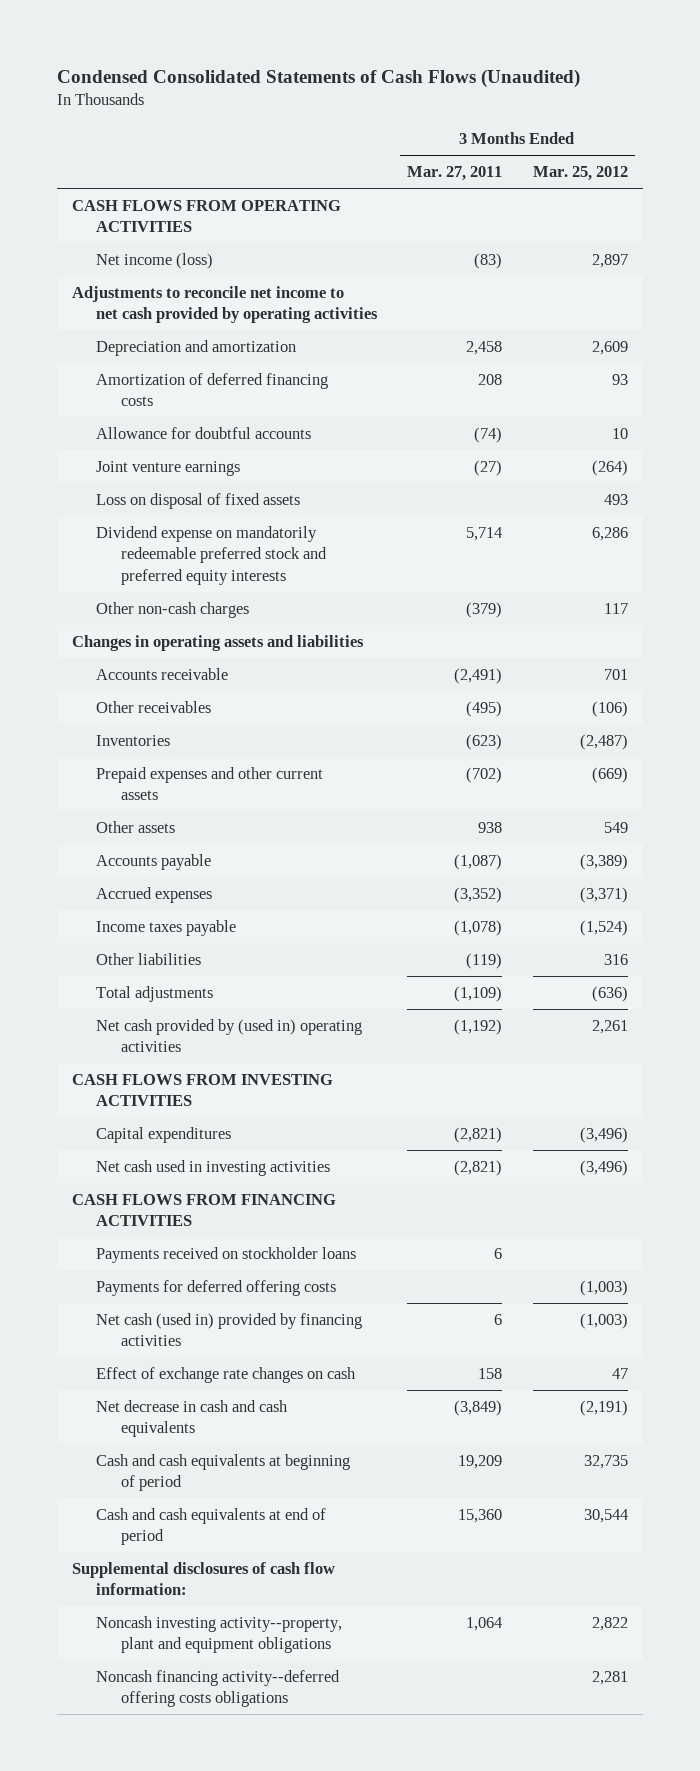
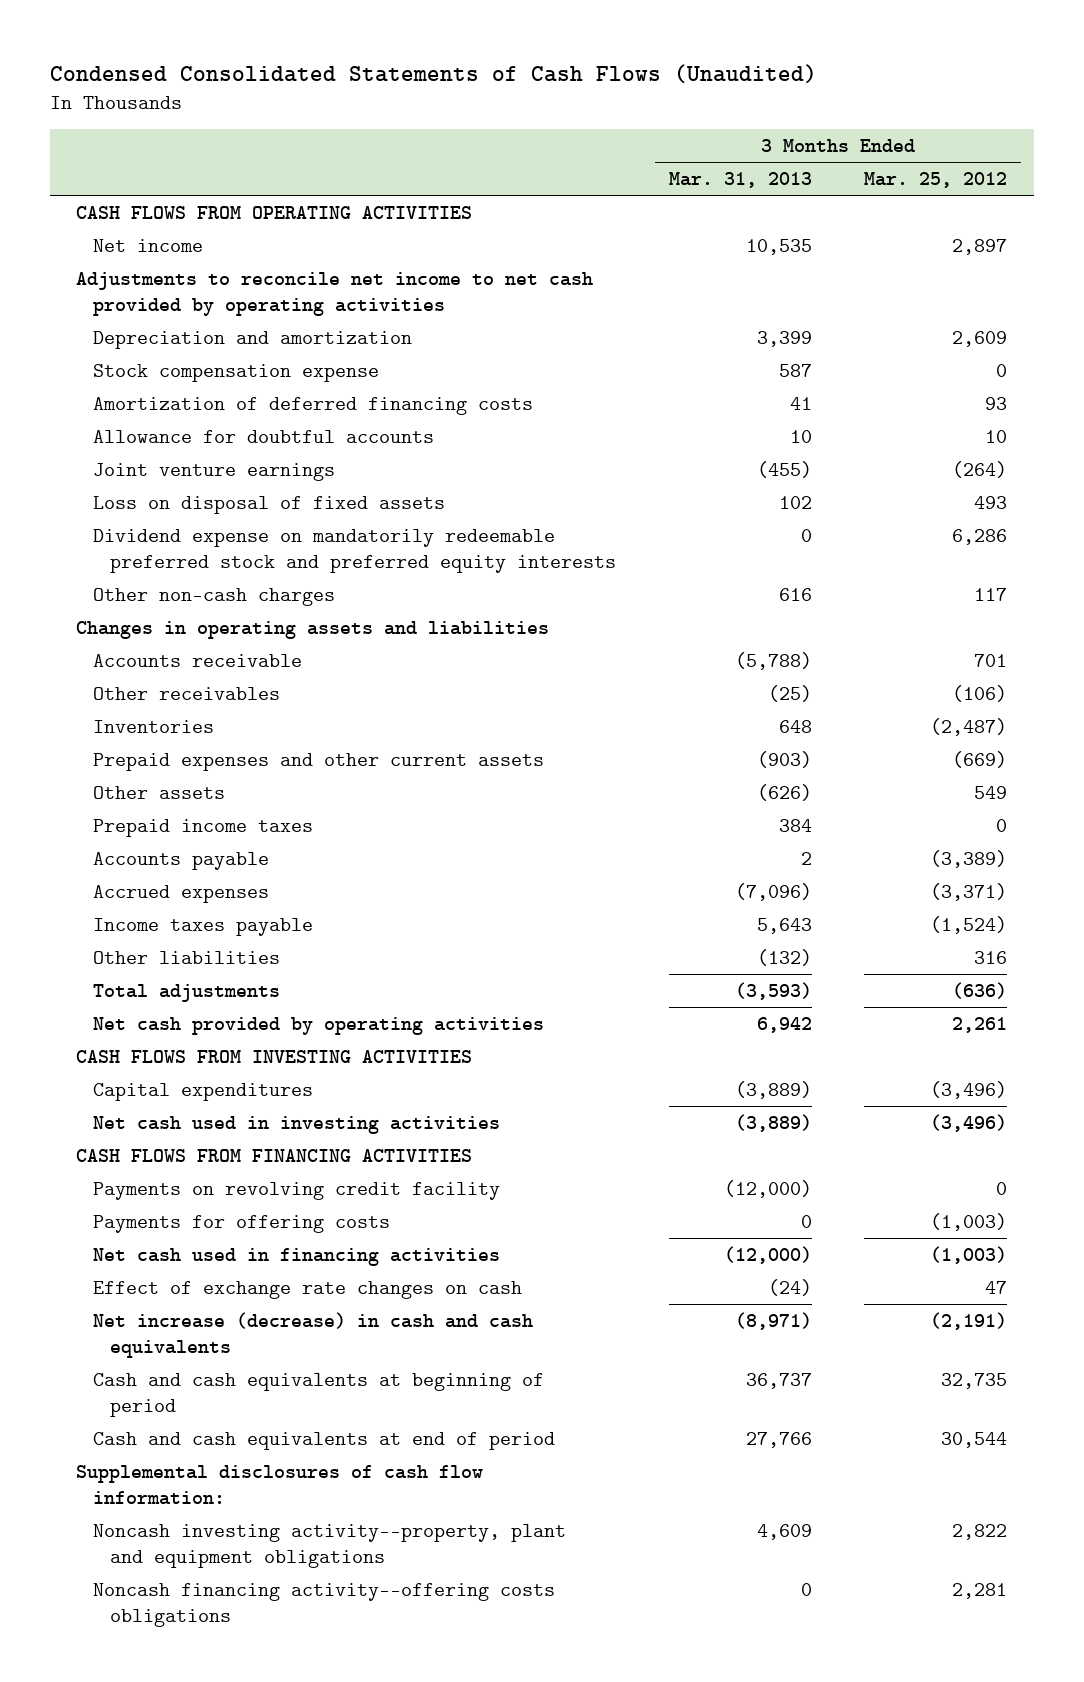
- | 3 Months Ended Mar. 27, 2011 | 3 Months Ended Mar. 25, 2012
+ | 3 Months Ended Mar. 31, 2013 | 3 Months Ended Mar. 25, 2012
- Net income (loss) | (83) | 2,897
+ Net income | 10,535 | 2,897
+ Stock compensation expense | 587 | 0
+ Prepaid income taxes | 384 | 0
- Net cash provided by (used in) operating activities | (1,192) | 2,261
+ Net cash provided by operating activities | 6,942 | 2,261
- Payments received on stockholder loans | 6 |
- Payments for deferred offering costs | | (1,003)
- Net cash (used in) provided by financing activities | 6 | (1,003)
+ Payments on revolving credit facility | (12,000) | 0
+ Payments for offering costs | 0 | (1,003)
+ Net cash used in financing activities | (12,000) | (1,003)
- Net decrease in cash and cash equivalents | (3,849) | (2,191)
+ Net increase (decrease) in cash and cash equivalents | (8,971) | (2,191)
- Noncash financing activity--deferred offering costs obligations | | 2,281
+ Noncash financing activity--offering costs obligations | 0 | 2,281

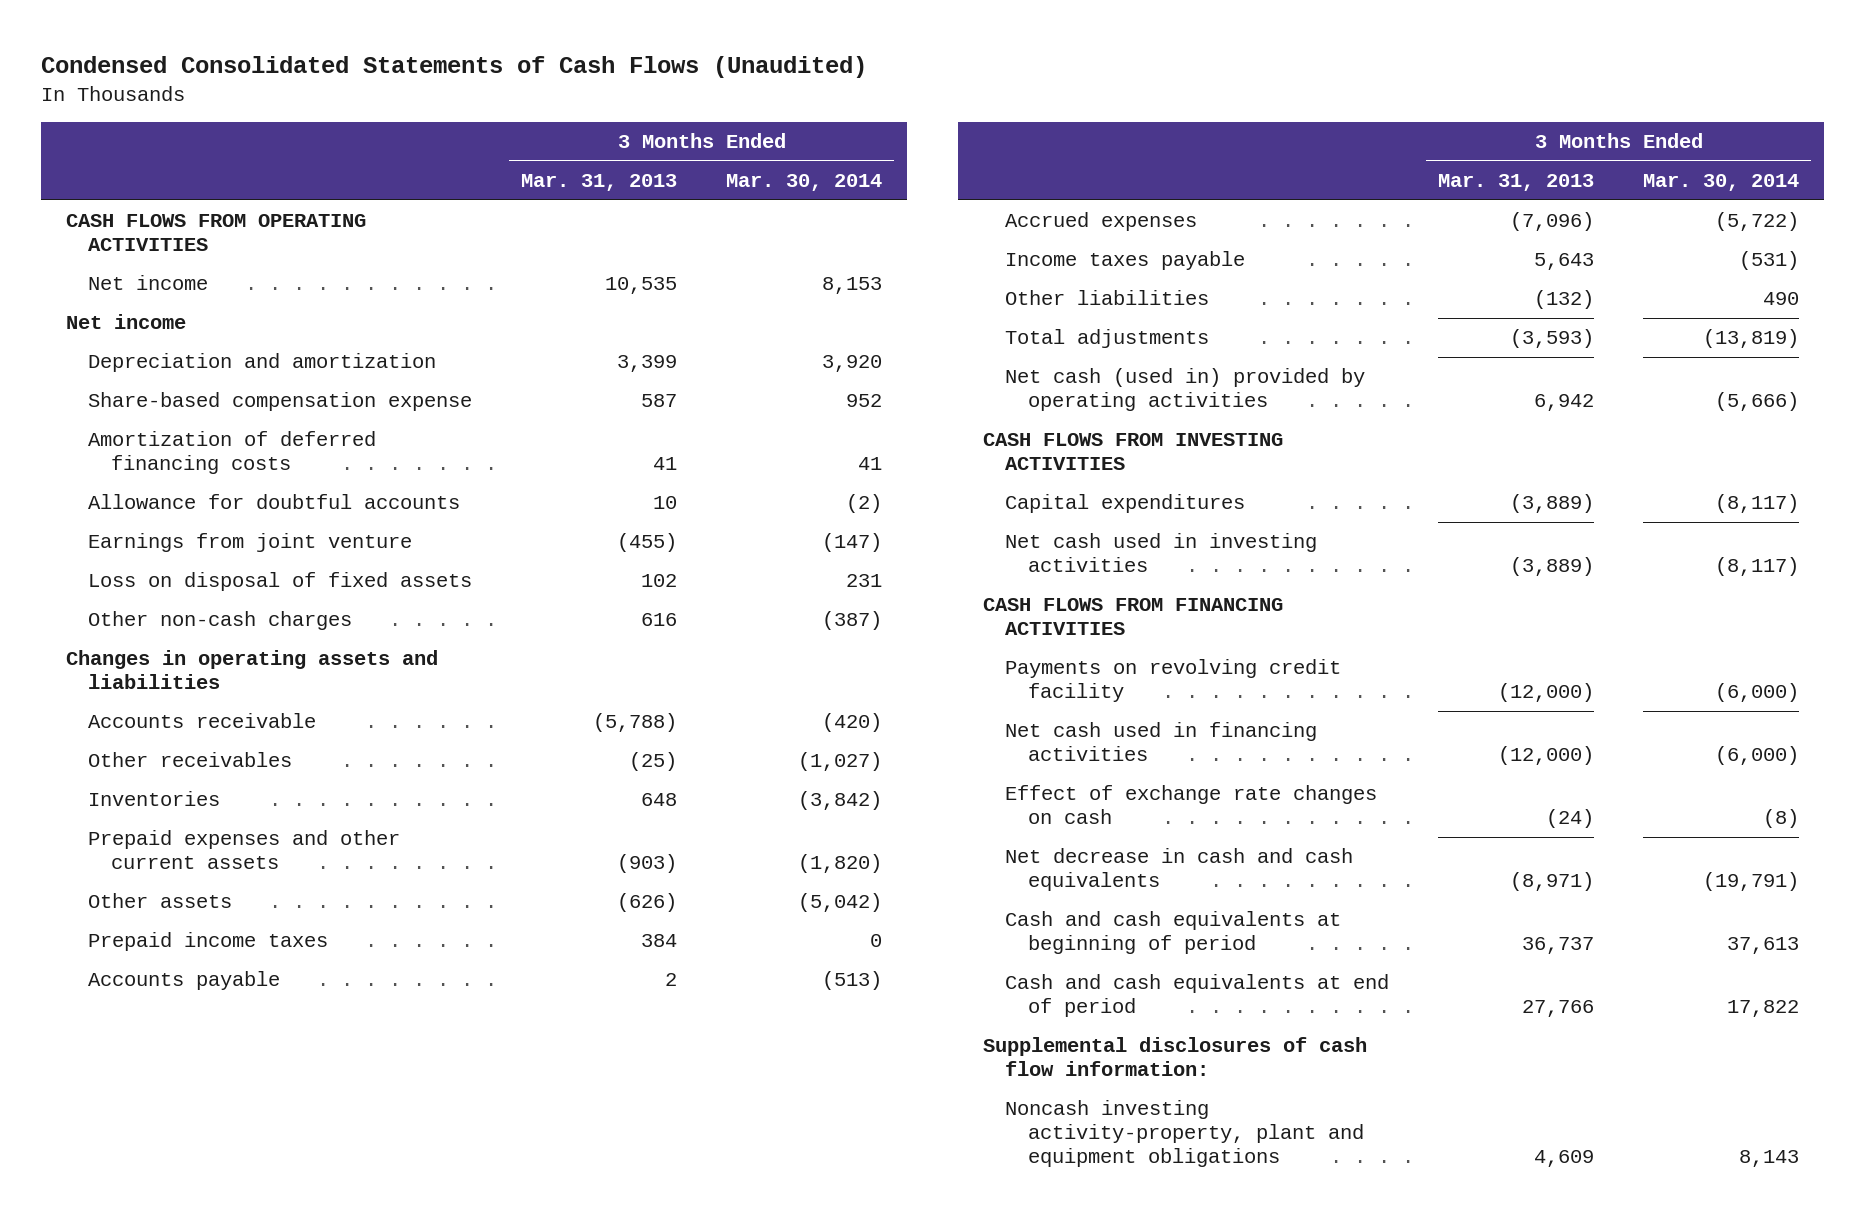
- | 3 Months Ended Mar. 31, 2013 | 3 Months Ended Mar. 25, 2012
+ | 3 Months Ended Mar. 31, 2013 | 3 Months Ended Mar. 30, 2014
- Adjustments to reconcile net income to net cash provided by operating activities
+ Net income
- Stock compensation expense | 587 | 0
+ Share-based compensation expense | 587 | 952
- Joint venture earnings | (455) | (264)
+ Earnings from joint venture | (455) | (147)
- Dividend expense on mandatorily redeemable preferred stock and preferred equity interests | 0 | 6,286
- Net cash provided by operating activities | 6,942 | 2,261
+ Net cash (used in) provided by operating activities | 6,942 | (5,666)
- Payments for offering costs | 0 | (1,003)
- Net increase (decrease) in cash and cash equivalents | (8,971) | (2,191)
+ Net decrease in cash and cash equivalents | (8,971) | (19,791)
- Noncash investing activity--property, plant and equipment obligations | 4,609 | 2,822
- Noncash financing activity--offering costs obligations | 0 | 2,281
+ Noncash investing activity-property, plant and equipment obligations | 4,609 | 8,143

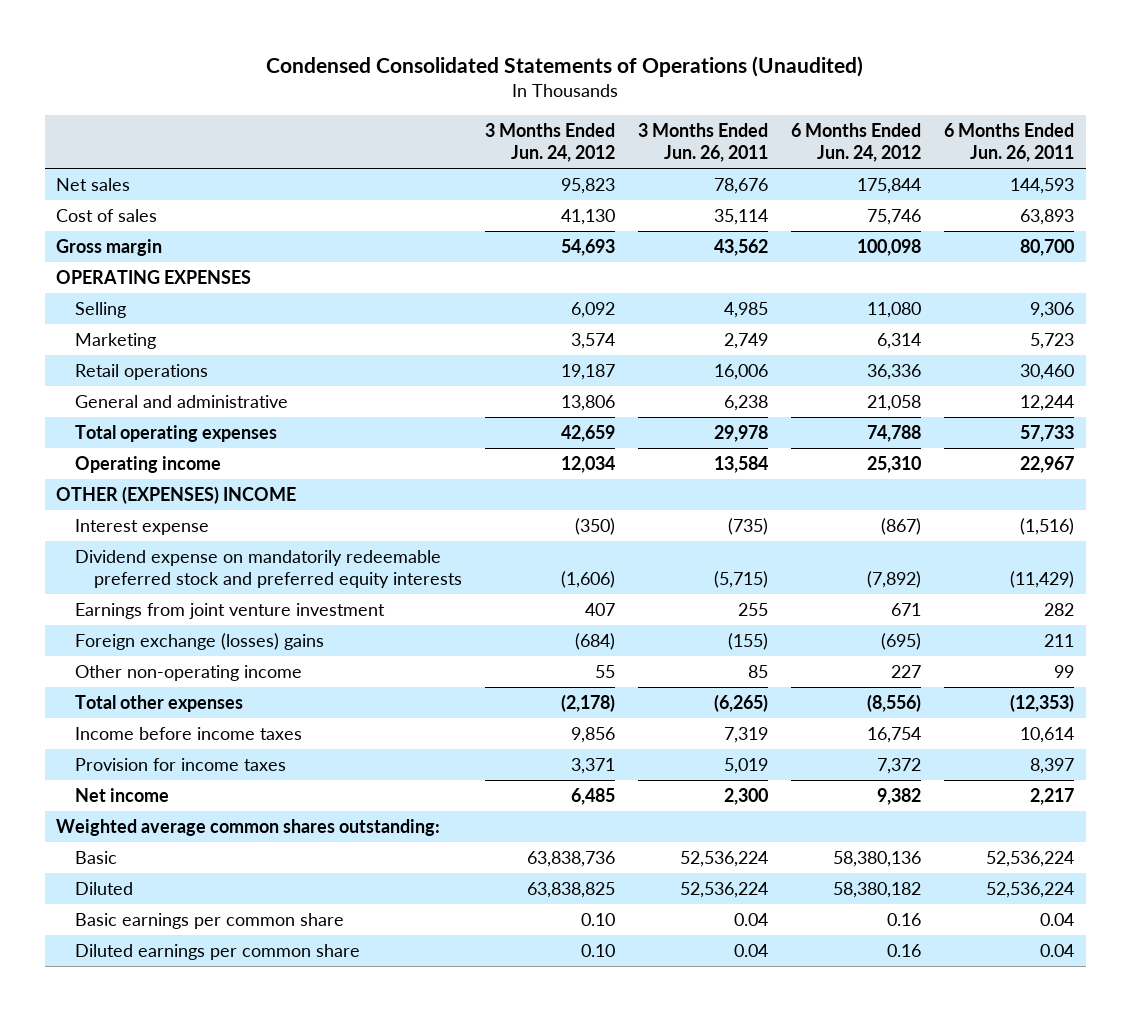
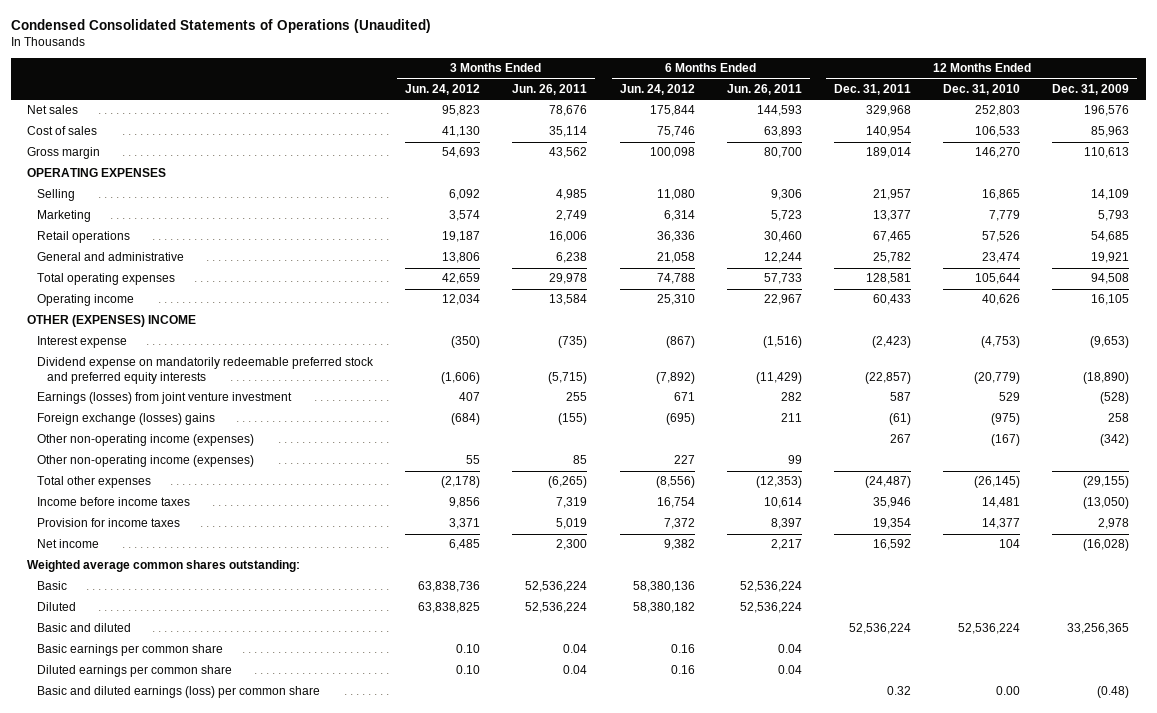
- | 3 Months Ended Jun. 24, 2012 | 3 Months Ended Jun. 26, 2011 | 6 Months Ended Jun. 24, 2012 | 6 Months Ended Jun. 26, 2011
+ | 3 Months Ended Jun. 24, 2012 | 3 Months Ended Jun. 26, 2011 | 6 Months Ended Jun. 24, 2012 | 6 Months Ended Jun. 26, 2011 | 12 Months Ended Dec. 31, 2011 | 12 Months Ended Dec. 31, 2010 | 12 Months Ended Dec. 31, 2009
- Earnings from joint venture investment | 407 | 255 | 671 | 282
+ Earnings (losses) from joint venture investment | 407 | 255 | 671 | 282 | 587 | 529 | (528)
- Other non-operating income | 55 | 85 | 227 | 99
+ Other non-operating income (expenses) | | | | | 267 | (167) | (342)
+ Other non-operating income (expenses) | 55 | 85 | 227 | 99 | | |
+ Basic and diluted | | | | | 52,536,224 | 52,536,224 | 33,256,365
+ Basic and diluted earnings (loss) per common share | | | | | 0.32 | 0.00 | (0.48)

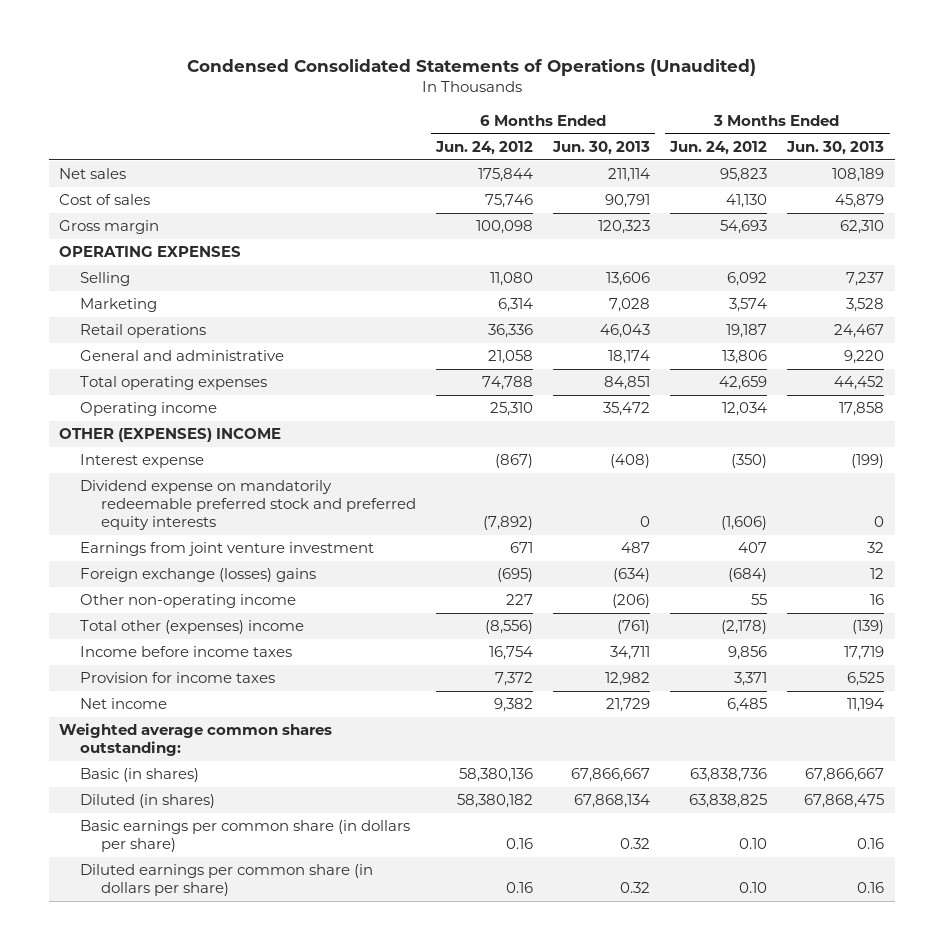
- | 3 Months Ended Jun. 24, 2012 | 3 Months Ended Jun. 26, 2011 | 6 Months Ended Jun. 24, 2012 | 6 Months Ended Jun. 26, 2011 | 12 Months Ended Dec. 31, 2011 | 12 Months Ended Dec. 31, 2010 | 12 Months Ended Dec. 31, 2009
+ | 6 Months Ended Jun. 24, 2012 | 6 Months Ended Jun. 30, 2013 | 3 Months Ended Jun. 24, 2012 | 3 Months Ended Jun. 30, 2013
- Earnings (losses) from joint venture investment | 407 | 255 | 671 | 282 | 587 | 529 | (528)
+ Earnings from joint venture investment | 671 | 487 | 407 | 32
- Other non-operating income (expenses) | | | | | 267 | (167) | (342)
- Other non-operating income (expenses) | 55 | 85 | 227 | 99 | | |
- Total other expenses | (2,178) | (6,265) | (8,556) | (12,353) | (24,487) | (26,145) | (29,155)
+ Other non-operating income | 227 | (206) | 55 | 16
+ Total other (expenses) income | (8,556) | (761) | (2,178) | (139)
- Basic | 63,838,736 | 52,536,224 | 58,380,136 | 52,536,224 | | |
- Diluted | 63,838,825 | 52,536,224 | 58,380,182 | 52,536,224 | | |
- Basic and diluted | | | | | 52,536,224 | 52,536,224 | 33,256,365
- Basic earnings per common share | 0.10 | 0.04 | 0.16 | 0.04 | | |
- Diluted earnings per common share | 0.10 | 0.04 | 0.16 | 0.04 | | |
- Basic and diluted earnings (loss) per common share | | | | | 0.32 | 0.00 | (0.48)
+ Basic (in shares) | 58,380,136 | 67,866,667 | 63,838,736 | 67,866,667
+ Diluted (in shares) | 58,380,182 | 67,868,134 | 63,838,825 | 67,868,475
+ Basic earnings per common share (in dollars per share) | 0.16 | 0.32 | 0.10 | 0.16
+ Diluted earnings per common share (in dollars per share) | 0.16 | 0.32 | 0.10 | 0.16

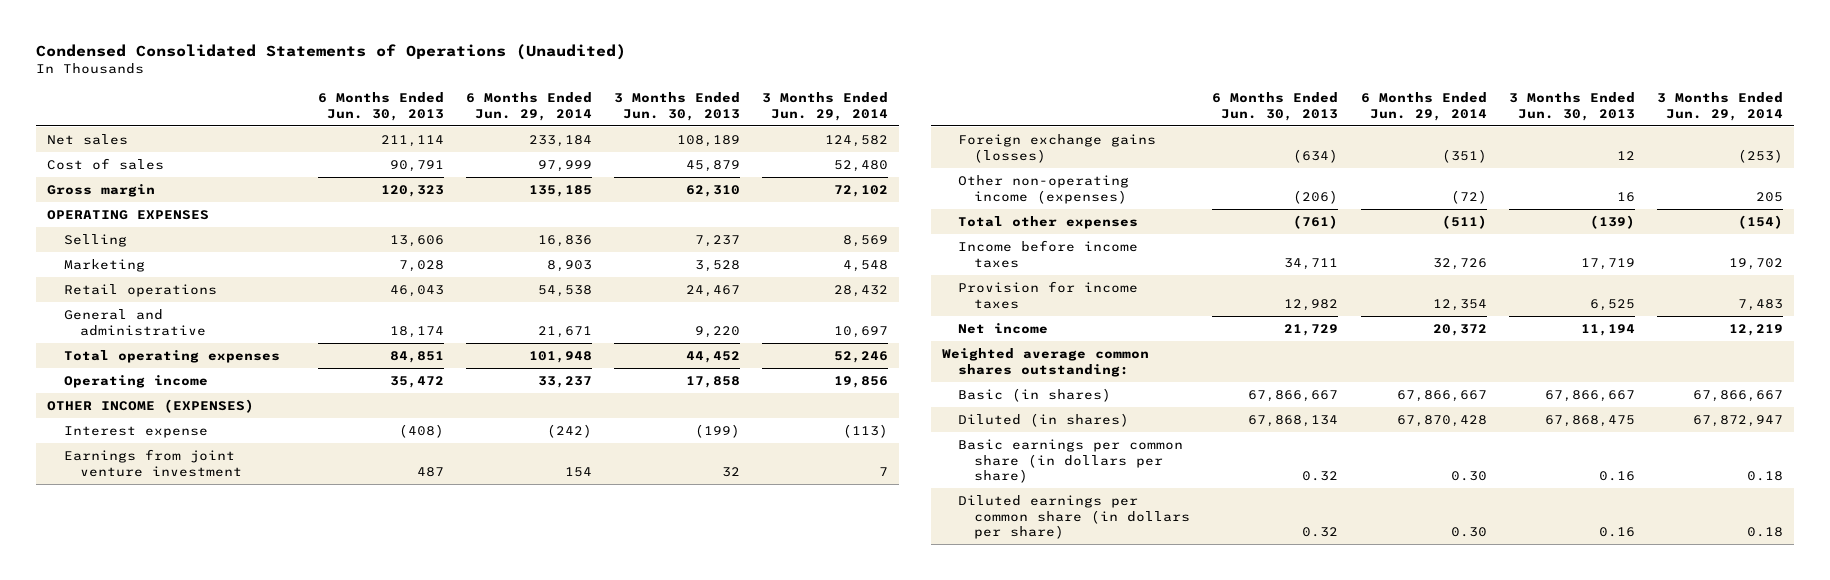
- | 6 Months Ended Jun. 24, 2012 | 6 Months Ended Jun. 30, 2013 | 3 Months Ended Jun. 24, 2012 | 3 Months Ended Jun. 30, 2013
+ | 6 Months Ended Jun. 30, 2013 | 6 Months Ended Jun. 29, 2014 | 3 Months Ended Jun. 30, 2013 | 3 Months Ended Jun. 29, 2014
- OTHER (EXPENSES) INCOME
+ OTHER INCOME (EXPENSES)
- Dividend expense on mandatorily redeemable preferred stock and preferred equity interests | (7,892) | 0 | (1,606) | 0
- Foreign exchange (losses) gains | (695) | (634) | (684) | 12
- Other non-operating income | 227 | (206) | 55 | 16
- Total other (expenses) income | (8,556) | (761) | (2,178) | (139)
+ Foreign exchange gains (losses) | (634) | (351) | 12 | (253)
+ Other non-operating income (expenses) | (206) | (72) | 16 | 205
+ Total other expenses | (761) | (511) | (139) | (154)

